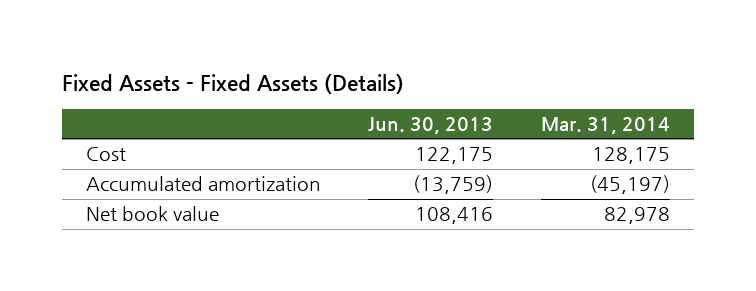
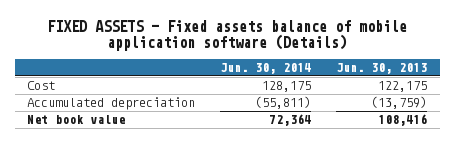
- Fixed Assets - Fixed Assets (Details)
+ FIXED ASSETS - Fixed assets balance of mobile application software (Details)
- | Jun. 30, 2013 | Mar. 31, 2014
+ | Jun. 30, 2014 | Jun. 30, 2013
- Accumulated amortization | (13,759) | (45,197)
+ Accumulated depreciation | (55,811) | (13,759)

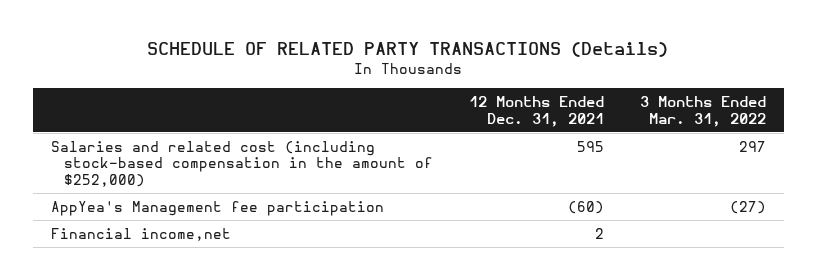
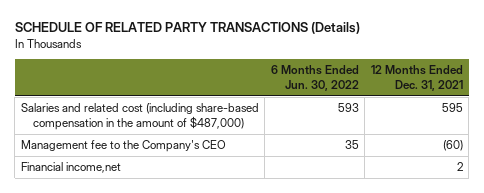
- | 12 Months Ended Dec. 31, 2021 | 3 Months Ended Mar. 31, 2022
+ | 6 Months Ended Jun. 30, 2022 | 12 Months Ended Dec. 31, 2021
- Salaries and related cost (including stock-based compensation in the amount of $252,000) | 595 | 297
- AppYea's Management fee participation | (60) | (27)
+ Salaries and related cost (including share-based compensation in the amount of $487,000) | 593 | 595
+ Management fee to the Company's CEO | 35 | (60)

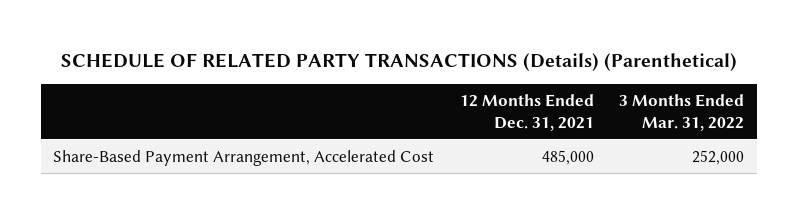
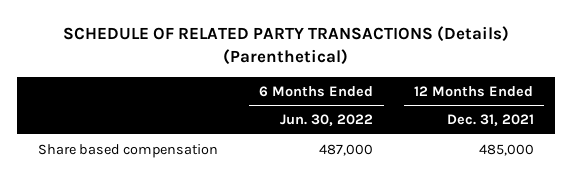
- | 12 Months Ended Dec. 31, 2021 | 3 Months Ended Mar. 31, 2022
+ | 6 Months Ended Jun. 30, 2022 | 12 Months Ended Dec. 31, 2021
- Share-Based Payment Arrangement, Accelerated Cost | 485,000 | 252,000
+ Share based compensation | 487,000 | 485,000

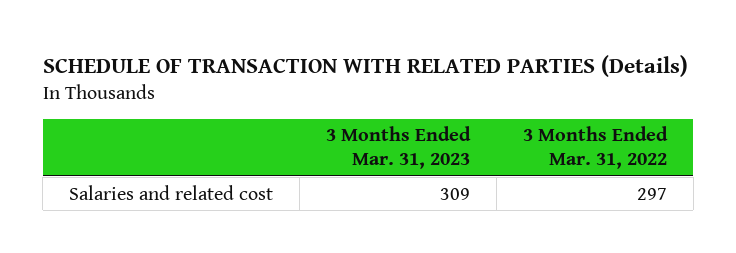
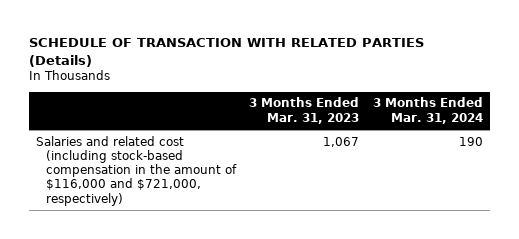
- | 3 Months Ended Mar. 31, 2023 | 3 Months Ended Mar. 31, 2022
+ | 3 Months Ended Mar. 31, 2023 | 3 Months Ended Mar. 31, 2024
- Salaries and related cost | 309 | 297
+ Salaries and related cost (including stock-based compensation in the amount of $116,000 and $721,000, respectively) | 1,067 | 190

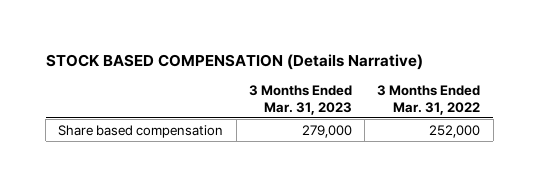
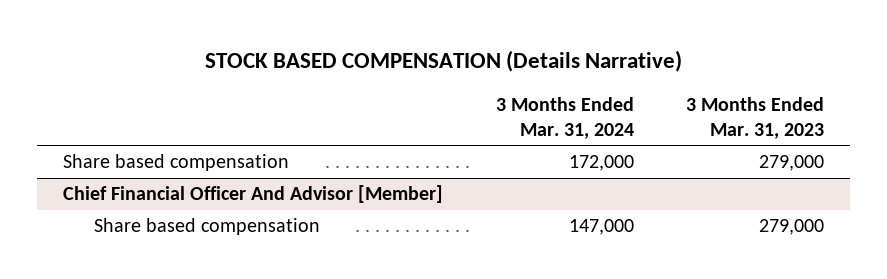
- | 3 Months Ended Mar. 31, 2023 | 3 Months Ended Mar. 31, 2022
+ | 3 Months Ended Mar. 31, 2024 | 3 Months Ended Mar. 31, 2023
+ Chief Financial Officer And Advisor [Member]
+ Share based compensation | 147,000 | 279,000

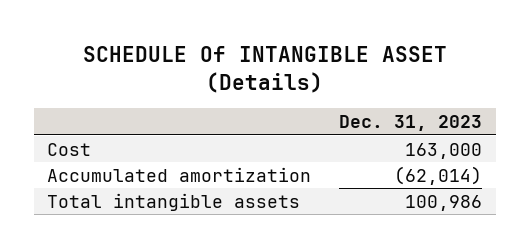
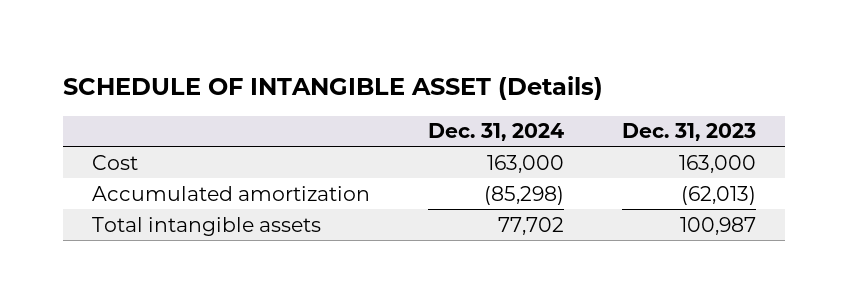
- SCHEDULE Of INTANGIBLE ASSET (Details)
+ SCHEDULE OF INTANGIBLE ASSET (Details)
- | Dec. 31, 2023
+ | Dec. 31, 2024 | Dec. 31, 2023
- Accumulated amortization | (62,014)
- Total intangible assets | 100,986
+ Accumulated amortization | (85,298) | (62,013)
+ Total intangible assets | 77,702 | 100,987

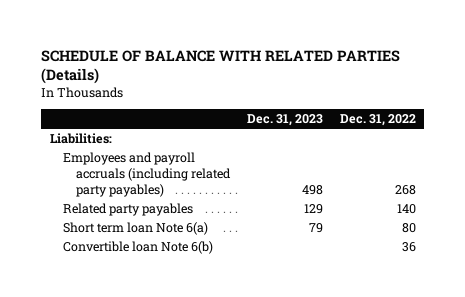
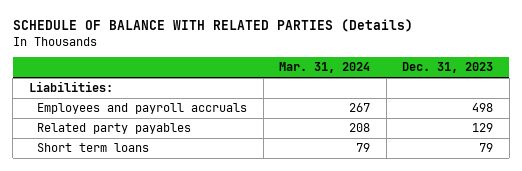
- | Dec. 31, 2023 | Dec. 31, 2022
+ | Mar. 31, 2024 | Dec. 31, 2023
- Employees and payroll accruals (including related party payables) | 498 | 268
+ Employees and payroll accruals | 267 | 498
- Short term loan Note 6(a) | 79 | 80
- Convertible loan Note 6(b) | | 36
+ Short term loans | 79 | 79

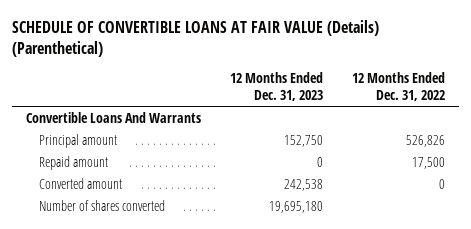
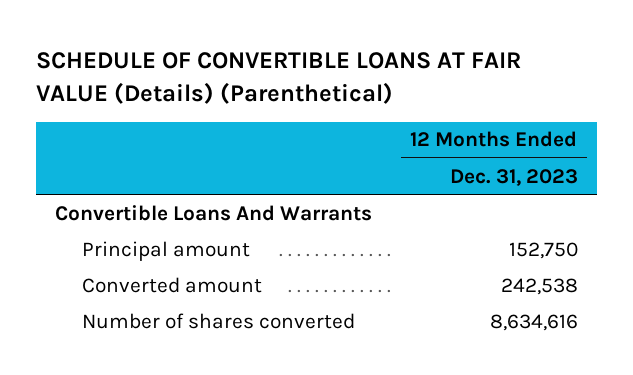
- | 12 Months Ended Dec. 31, 2023 | 12 Months Ended Dec. 31, 2022
+ | 12 Months Ended Dec. 31, 2023
- Repaid amount | 0 | 17,500
- Number of shares converted | 19,695,180 |
+ Number of shares converted | 8,634,616

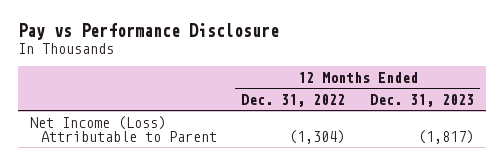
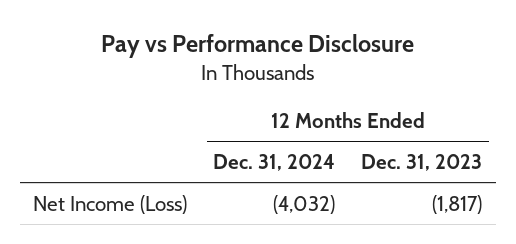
- | 12 Months Ended Dec. 31, 2022 | 12 Months Ended Dec. 31, 2023
+ | 12 Months Ended Dec. 31, 2024 | 12 Months Ended Dec. 31, 2023
- Net Income (Loss) Attributable to Parent | (1,304) | (1,817)
+ Net Income (Loss) | (4,032) | (1,817)

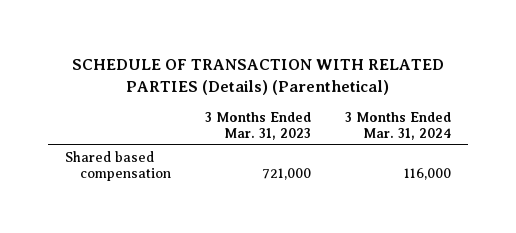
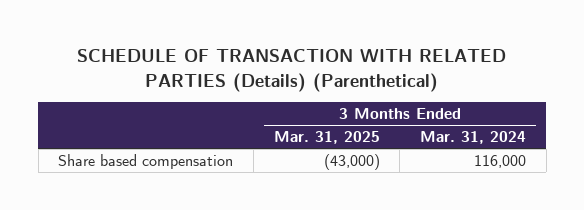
- | 3 Months Ended Mar. 31, 2023 | 3 Months Ended Mar. 31, 2024
+ | 3 Months Ended Mar. 31, 2025 | 3 Months Ended Mar. 31, 2024
- Shared based compensation | 721,000 | 116,000
+ Share based compensation | (43,000) | 116,000

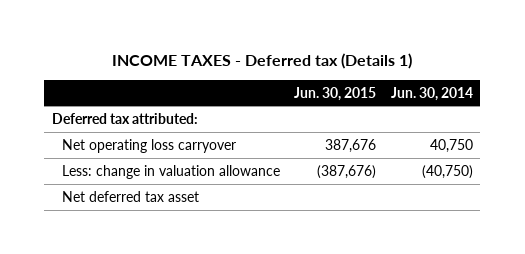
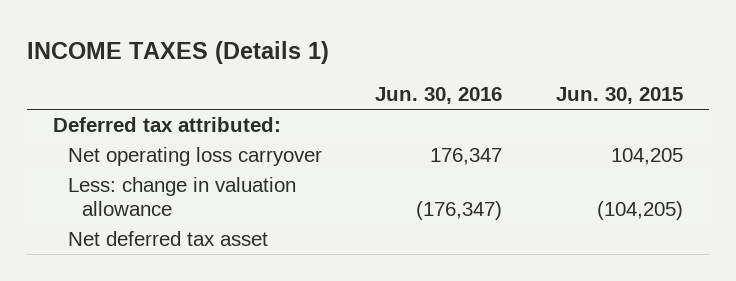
- INCOME TAXES - Deferred tax (Details 1)
+ INCOME TAXES (Details 1)
- | Jun. 30, 2015 | Jun. 30, 2014
+ | Jun. 30, 2016 | Jun. 30, 2015
- Net operating loss carryover | 387,676 | 40,750
- Less: change in valuation allowance | (387,676) | (40,750)
+ Net operating loss carryover | 176,347 | 104,205
+ Less: change in valuation allowance | (176,347) | (104,205)

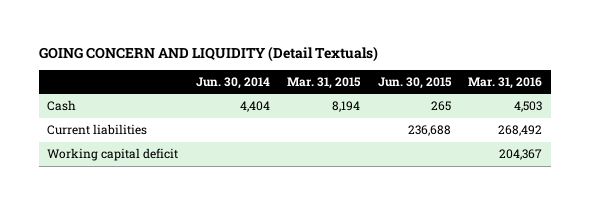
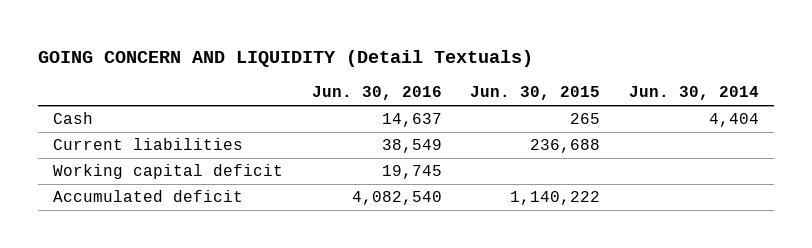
- | Jun. 30, 2014 | Mar. 31, 2015 | Jun. 30, 2015 | Mar. 31, 2016
+ | Jun. 30, 2016 | Jun. 30, 2015 | Jun. 30, 2014
+ Accumulated deficit | 4,082,540 | 1,140,222 |

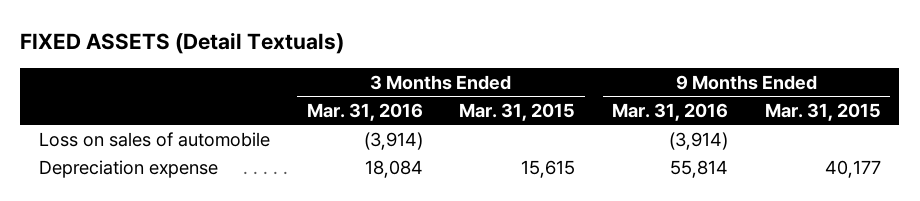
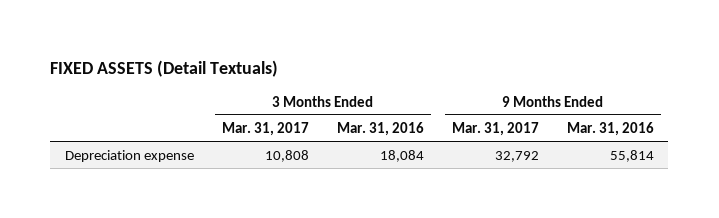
- | 3 Months Ended Mar. 31, 2016 | 3 Months Ended Mar. 31, 2015 | 9 Months Ended Mar. 31, 2016 | 9 Months Ended Mar. 31, 2015
+ | 3 Months Ended Mar. 31, 2017 | 3 Months Ended Mar. 31, 2016 | 9 Months Ended Mar. 31, 2017 | 9 Months Ended Mar. 31, 2016
- Loss on sales of automobile | (3,914) | | (3,914) |

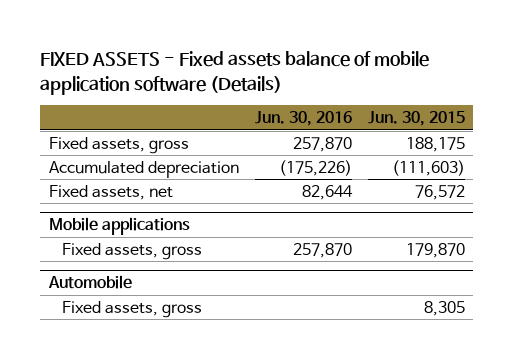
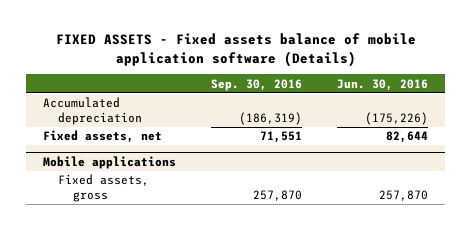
- | Jun. 30, 2016 | Jun. 30, 2015
+ | Sep. 30, 2016 | Jun. 30, 2016
- Fixed assets, gross | 257,870 | 188,175
- Automobile
- Fixed assets, gross | | 8,305

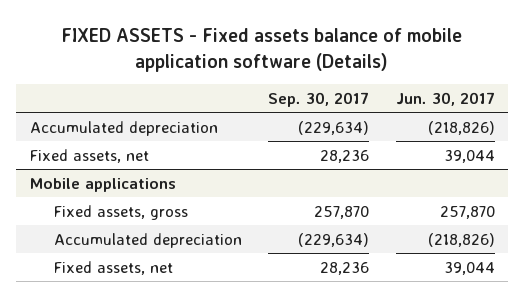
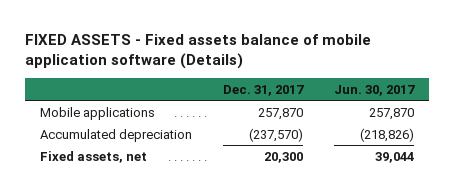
- | Sep. 30, 2017 | Jun. 30, 2017
+ | Dec. 31, 2017 | Jun. 30, 2017
- Accumulated depreciation | (229,634) | (218,826)
- Fixed assets, net | 28,236 | 39,044
- Mobile applications
- Fixed assets, gross | 257,870 | 257,870
+ Mobile applications | 257,870 | 257,870

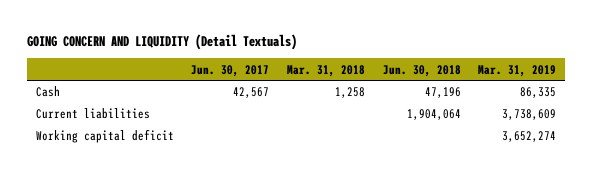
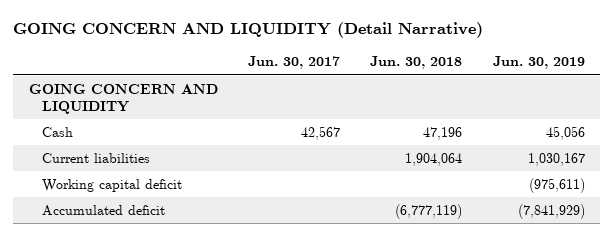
- GOING CONCERN AND LIQUIDITY (Detail Textuals)
+ GOING CONCERN AND LIQUIDITY (Detail Narrative)
- | Jun. 30, 2017 | Mar. 31, 2018 | Jun. 30, 2018 | Mar. 31, 2019
+ | Jun. 30, 2017 | Jun. 30, 2018 | Jun. 30, 2019
+ GOING CONCERN AND LIQUIDITY
+ Accumulated deficit | | (6,777,119) | (7,841,929)

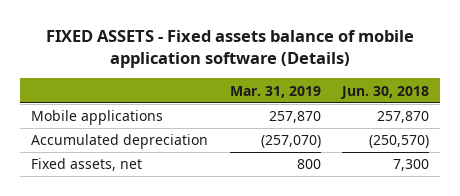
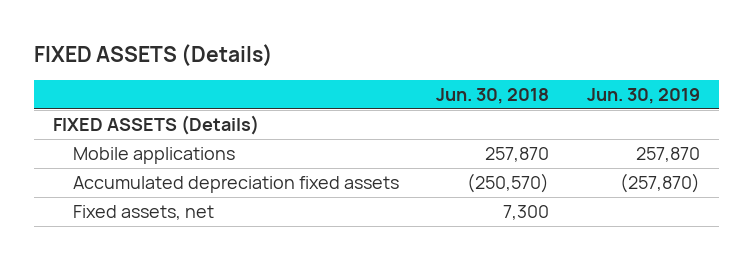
- FIXED ASSETS - Fixed assets balance of mobile application software (Details)
+ FIXED ASSETS (Details)
- | Mar. 31, 2019 | Jun. 30, 2018
+ | Jun. 30, 2018 | Jun. 30, 2019
+ FIXED ASSETS (Details)
- Accumulated depreciation | (257,070) | (250,570)
+ Accumulated depreciation fixed assets | (250,570) | (257,870)

